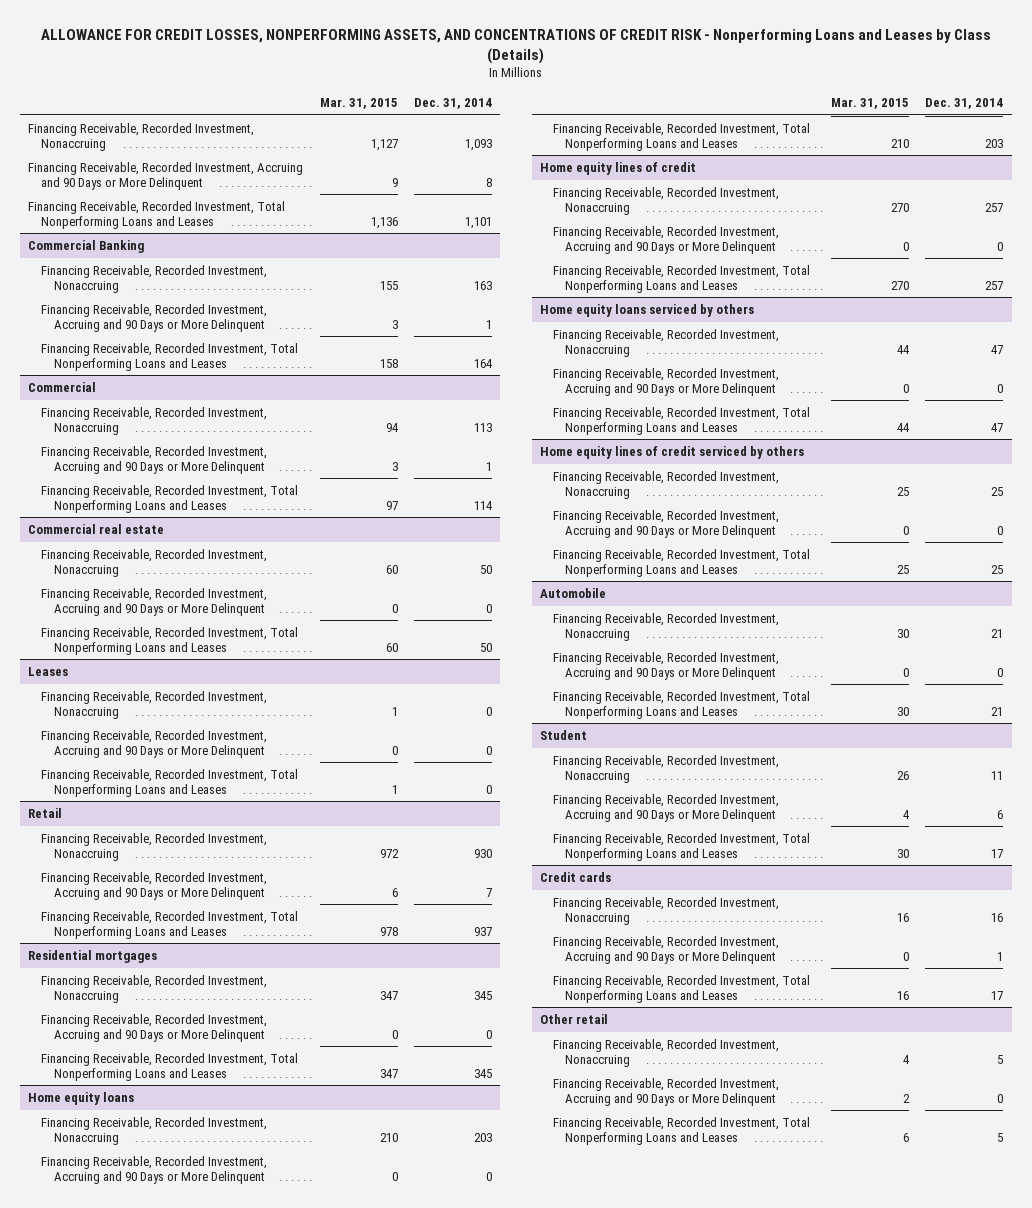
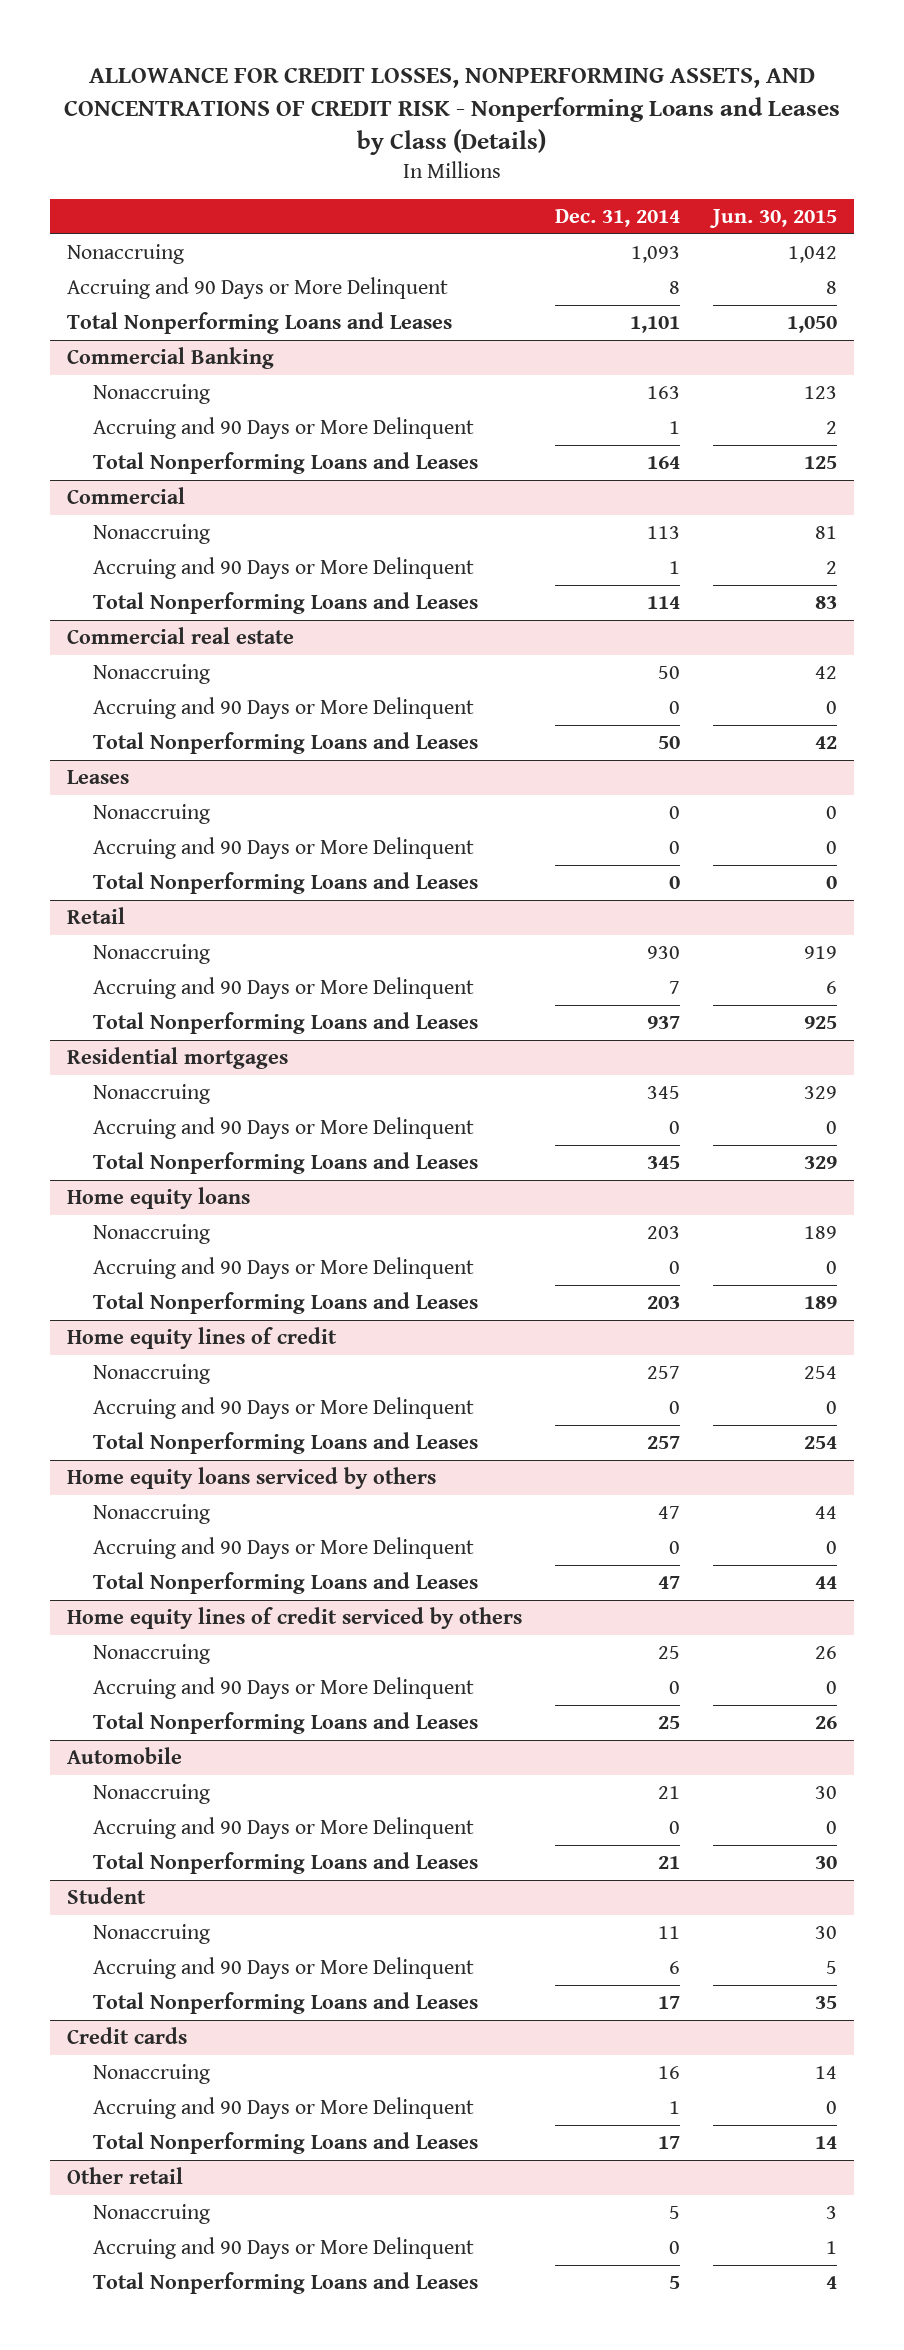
- | Mar. 31, 2015 | Dec. 31, 2014
+ | Dec. 31, 2014 | Jun. 30, 2015
- Financing Receivable, Recorded Investment, Nonaccruing | 1,127 | 1,093
- Financing Receivable, Recorded Investment, Accruing and 90 Days or More Delinquent | 9 | 8
- Financing Receivable, Recorded Investment, Total Nonperforming Loans and Leases | 1,136 | 1,101
+ Nonaccruing | 1,093 | 1,042
+ Accruing and 90 Days or More Delinquent | 8 | 8
+ Total Nonperforming Loans and Leases | 1,101 | 1,050
@ Commercial Banking
- Financing Receivable, Recorded Investment, Nonaccruing | 155 | 163
- Financing Receivable, Recorded Investment, Accruing and 90 Days or More Delinquent | 3 | 1
- Financing Receivable, Recorded Investment, Total Nonperforming Loans and Leases | 158 | 164
+ Nonaccruing | 163 | 123
+ Accruing and 90 Days or More Delinquent | 1 | 2
+ Total Nonperforming Loans and Leases | 164 | 125
@ Commercial
- Financing Receivable, Recorded Investment, Nonaccruing | 94 | 113
- Financing Receivable, Recorded Investment, Accruing and 90 Days or More Delinquent | 3 | 1
- Financing Receivable, Recorded Investment, Total Nonperforming Loans and Leases | 97 | 114
+ Nonaccruing | 113 | 81
+ Accruing and 90 Days or More Delinquent | 1 | 2
+ Total Nonperforming Loans and Leases | 114 | 83
@ Commercial real estate
- Financing Receivable, Recorded Investment, Nonaccruing | 60 | 50
- Financing Receivable, Recorded Investment, Accruing and 90 Days or More Delinquent | 0 | 0
- Financing Receivable, Recorded Investment, Total Nonperforming Loans and Leases | 60 | 50
+ Nonaccruing | 50 | 42
+ Accruing and 90 Days or More Delinquent | 0 | 0
+ Total Nonperforming Loans and Leases | 50 | 42
@ Leases
- Financing Receivable, Recorded Investment, Nonaccruing | 1 | 0
- Financing Receivable, Recorded Investment, Accruing and 90 Days or More Delinquent | 0 | 0
- Financing Receivable, Recorded Investment, Total Nonperforming Loans and Leases | 1 | 0
+ Nonaccruing | 0 | 0
+ Accruing and 90 Days or More Delinquent | 0 | 0
+ Total Nonperforming Loans and Leases | 0 | 0
@ Retail
- Financing Receivable, Recorded Investment, Nonaccruing | 972 | 930
- Financing Receivable, Recorded Investment, Accruing and 90 Days or More Delinquent | 6 | 7
- Financing Receivable, Recorded Investment, Total Nonperforming Loans and Leases | 978 | 937
+ Nonaccruing | 930 | 919
+ Accruing and 90 Days or More Delinquent | 7 | 6
+ Total Nonperforming Loans and Leases | 937 | 925
@ Residential mortgages
- Financing Receivable, Recorded Investment, Nonaccruing | 347 | 345
- Financing Receivable, Recorded Investment, Accruing and 90 Days or More Delinquent | 0 | 0
- Financing Receivable, Recorded Investment, Total Nonperforming Loans and Leases | 347 | 345
+ Nonaccruing | 345 | 329
+ Accruing and 90 Days or More Delinquent | 0 | 0
+ Total Nonperforming Loans and Leases | 345 | 329
@ Home equity loans
- Financing Receivable, Recorded Investment, Nonaccruing | 210 | 203
- Financing Receivable, Recorded Investment, Accruing and 90 Days or More Delinquent | 0 | 0
- Financing Receivable, Recorded Investment, Total Nonperforming Loans and Leases | 210 | 203
+ Nonaccruing | 203 | 189
+ Accruing and 90 Days or More Delinquent | 0 | 0
+ Total Nonperforming Loans and Leases | 203 | 189
@ Home equity lines of credit
- Financing Receivable, Recorded Investment, Nonaccruing | 270 | 257
- Financing Receivable, Recorded Investment, Accruing and 90 Days or More Delinquent | 0 | 0
- Financing Receivable, Recorded Investment, Total Nonperforming Loans and Leases | 270 | 257
+ Nonaccruing | 257 | 254
+ Accruing and 90 Days or More Delinquent | 0 | 0
+ Total Nonperforming Loans and Leases | 257 | 254
@ Home equity loans serviced by others
- Financing Receivable, Recorded Investment, Nonaccruing | 44 | 47
- Financing Receivable, Recorded Investment, Accruing and 90 Days or More Delinquent | 0 | 0
- Financing Receivable, Recorded Investment, Total Nonperforming Loans and Leases | 44 | 47
+ Nonaccruing | 47 | 44
+ Accruing and 90 Days or More Delinquent | 0 | 0
+ Total Nonperforming Loans and Leases | 47 | 44
@ Home equity lines of credit serviced by others
- Financing Receivable, Recorded Investment, Nonaccruing | 25 | 25
- Financing Receivable, Recorded Investment, Accruing and 90 Days or More Delinquent | 0 | 0
- Financing Receivable, Recorded Investment, Total Nonperforming Loans and Leases | 25 | 25
+ Nonaccruing | 25 | 26
+ Accruing and 90 Days or More Delinquent | 0 | 0
+ Total Nonperforming Loans and Leases | 25 | 26
@ Automobile
- Financing Receivable, Recorded Investment, Nonaccruing | 30 | 21
- Financing Receivable, Recorded Investment, Accruing and 90 Days or More Delinquent | 0 | 0
- Financing Receivable, Recorded Investment, Total Nonperforming Loans and Leases | 30 | 21
+ Nonaccruing | 21 | 30
+ Accruing and 90 Days or More Delinquent | 0 | 0
+ Total Nonperforming Loans and Leases | 21 | 30
@ Student
- Financing Receivable, Recorded Investment, Nonaccruing | 26 | 11
- Financing Receivable, Recorded Investment, Accruing and 90 Days or More Delinquent | 4 | 6
- Financing Receivable, Recorded Investment, Total Nonperforming Loans and Leases | 30 | 17
+ Nonaccruing | 11 | 30
+ Accruing and 90 Days or More Delinquent | 6 | 5
+ Total Nonperforming Loans and Leases | 17 | 35
@ Credit cards
- Financing Receivable, Recorded Investment, Nonaccruing | 16 | 16
- Financing Receivable, Recorded Investment, Accruing and 90 Days or More Delinquent | 0 | 1
- Financing Receivable, Recorded Investment, Total Nonperforming Loans and Leases | 16 | 17
+ Nonaccruing | 16 | 14
+ Accruing and 90 Days or More Delinquent | 1 | 0
+ Total Nonperforming Loans and Leases | 17 | 14
@ Other retail
- Financing Receivable, Recorded Investment, Nonaccruing | 4 | 5
- Financing Receivable, Recorded Investment, Accruing and 90 Days or More Delinquent | 2 | 0
- Financing Receivable, Recorded Investment, Total Nonperforming Loans and Leases | 6 | 5
+ Nonaccruing | 5 | 3
+ Accruing and 90 Days or More Delinquent | 0 | 1
+ Total Nonperforming Loans and Leases | 5 | 4

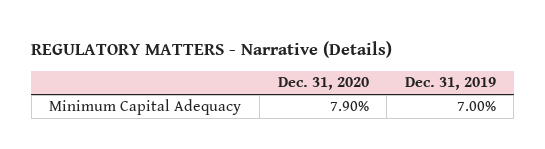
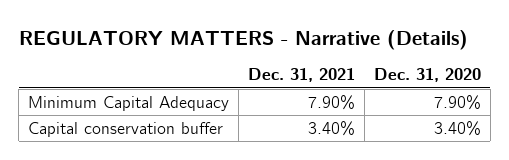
- | Dec. 31, 2020 | Dec. 31, 2019
+ | Dec. 31, 2021 | Dec. 31, 2020
+ Capital conservation buffer | 3.40% | 3.40%

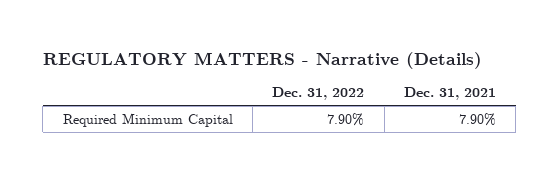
- | Dec. 31, 2021 | Dec. 31, 2020
+ | Dec. 31, 2022 | Dec. 31, 2021
- Minimum Capital Adequacy | 7.90% | 7.90%
- Capital conservation buffer | 3.40% | 3.40%
+ Required Minimum Capital | 7.90% | 7.90%

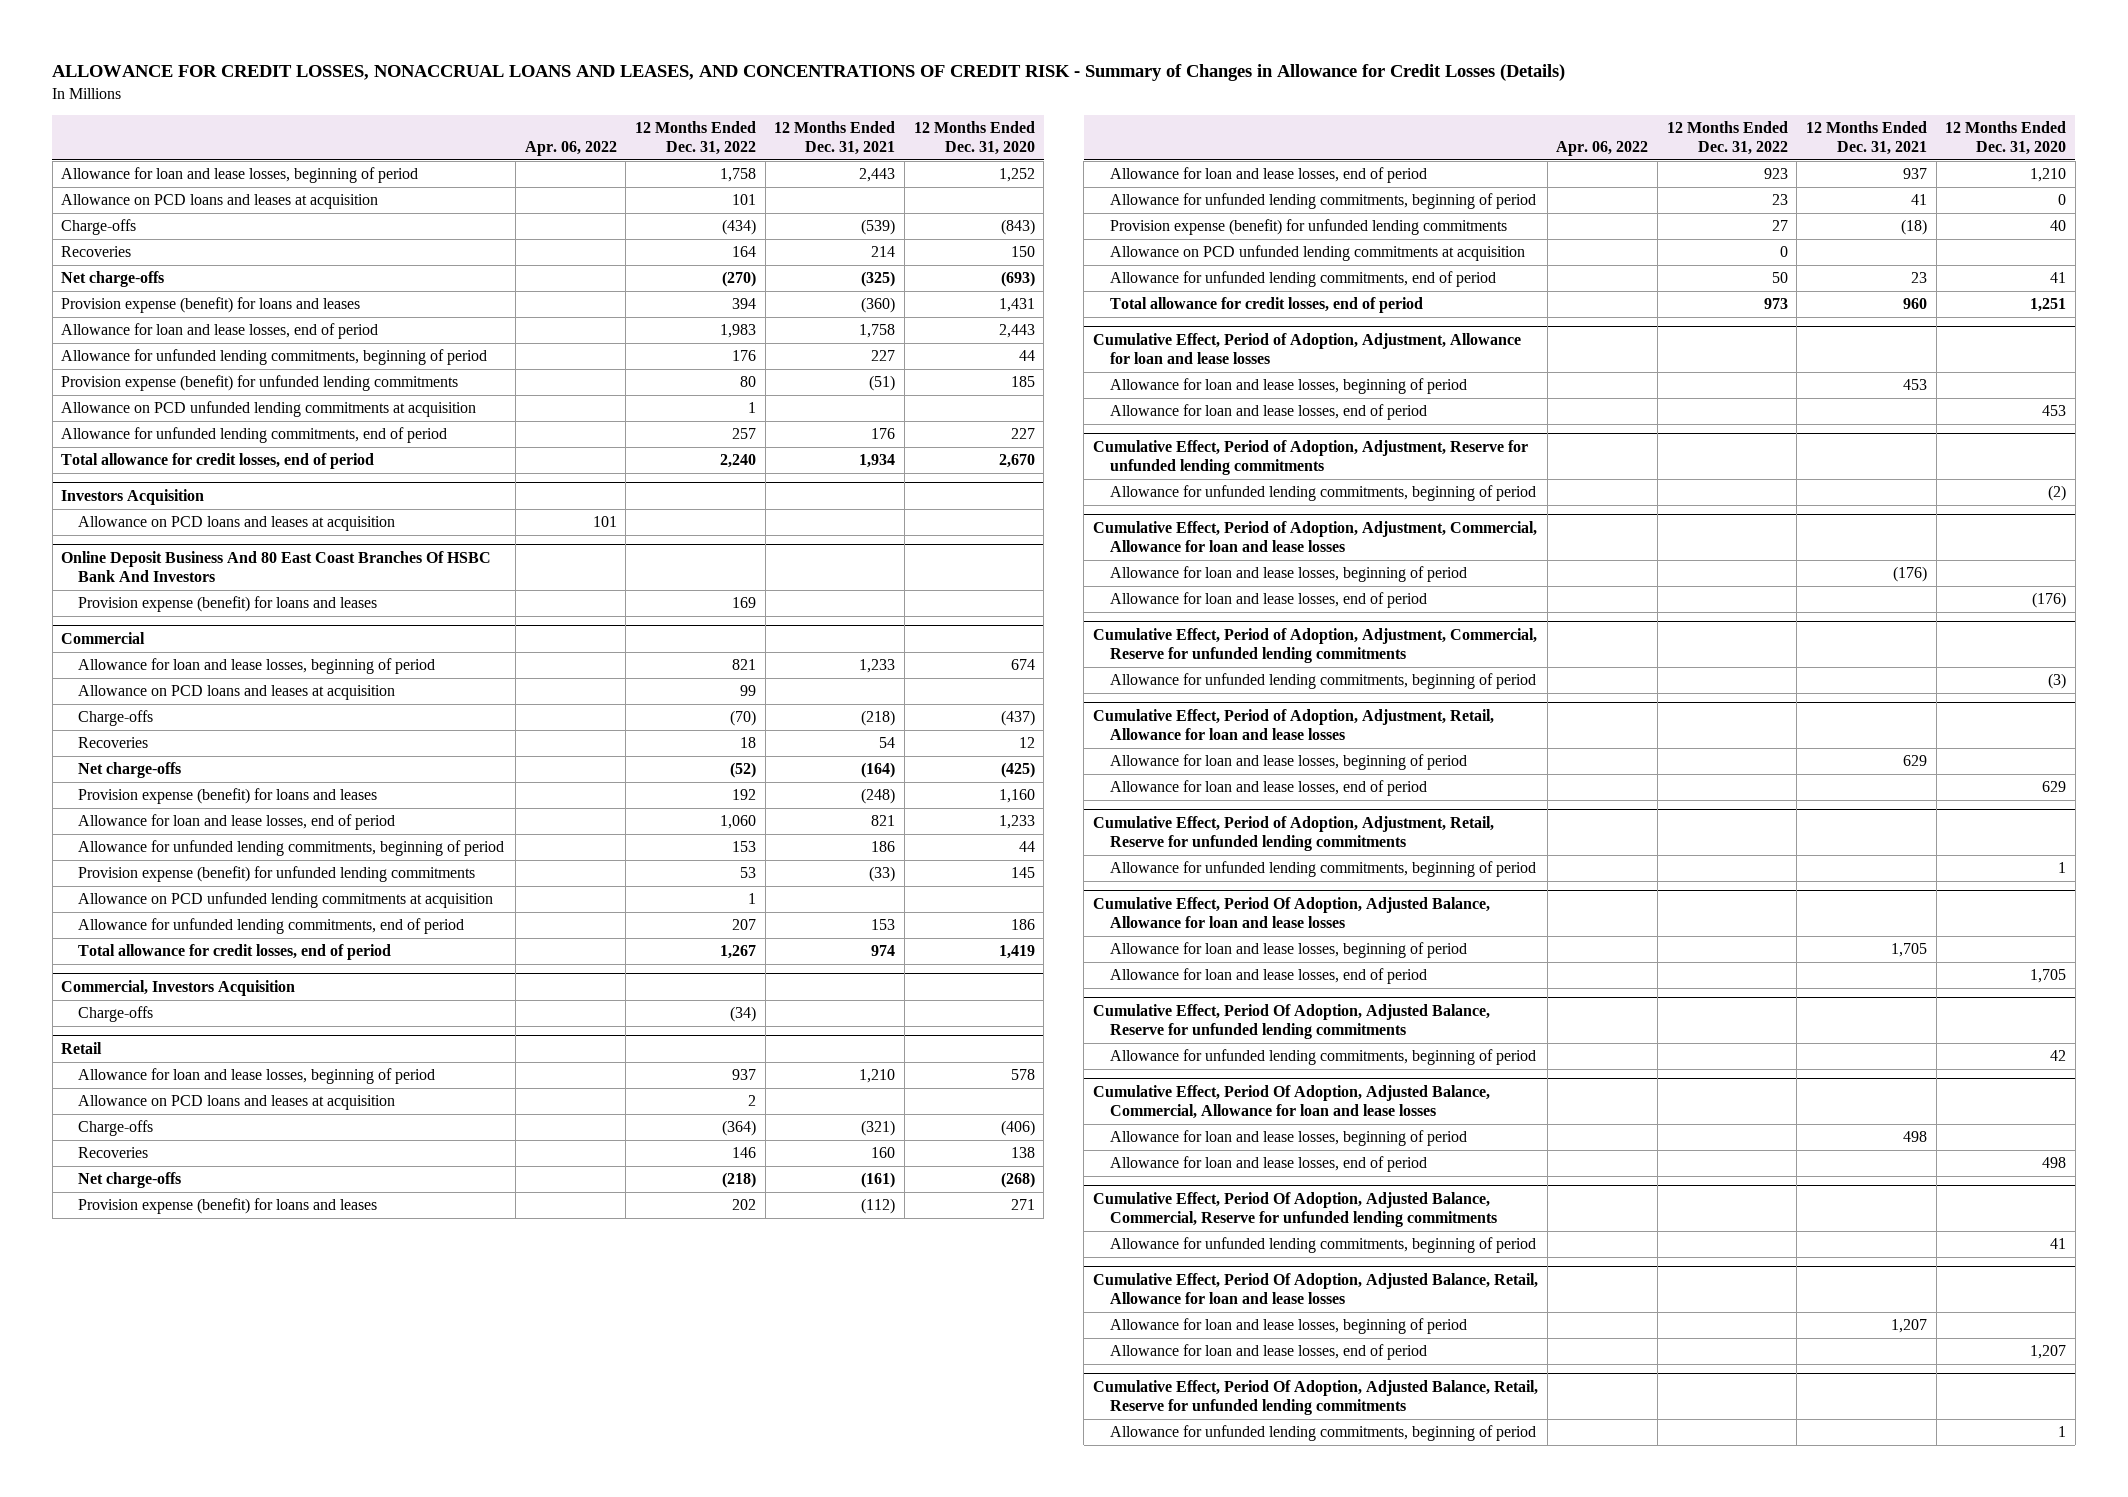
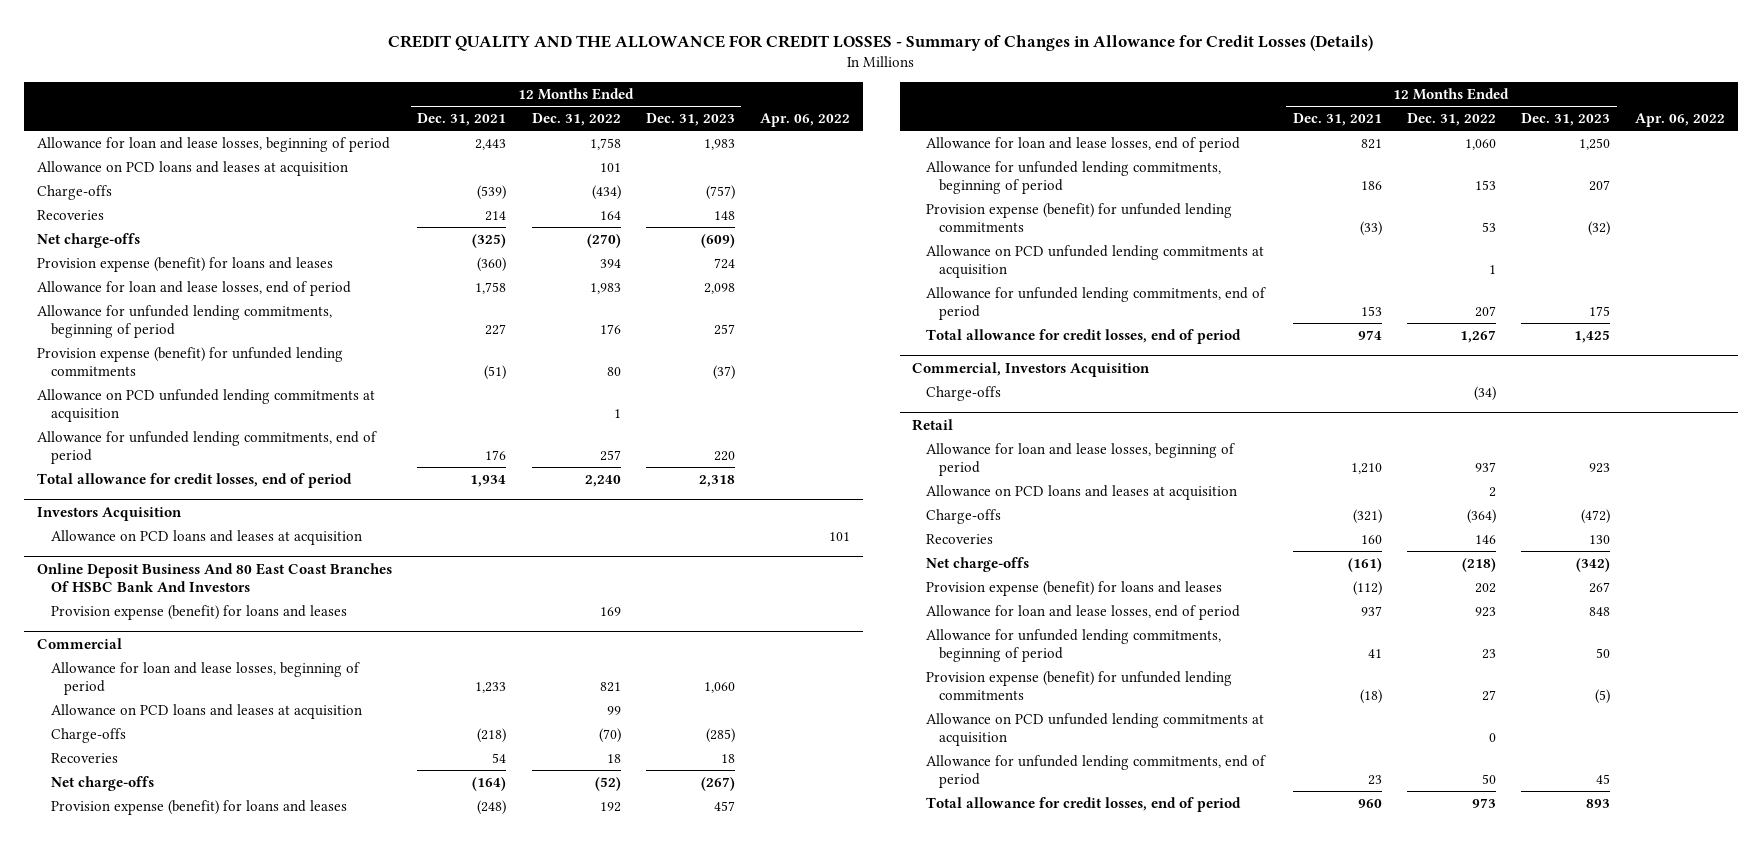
- ALLOWANCE FOR CREDIT LOSSES, NONACCRUAL LOANS AND LEASES, AND CONCENTRATIONS OF CREDIT RISK - Summary of Changes in Allowance for Credit Losses (Details)
+ CREDIT QUALITY AND THE ALLOWANCE FOR CREDIT LOSSES - Summary of Changes in Allowance for Credit Losses (Details)
- | Apr. 06, 2022 | 12 Months Ended Dec. 31, 2022 | 12 Months Ended Dec. 31, 2021 | 12 Months Ended Dec. 31, 2020
+ | 12 Months Ended Dec. 31, 2021 | 12 Months Ended Dec. 31, 2022 | 12 Months Ended Dec. 31, 2023 | Apr. 06, 2022
- Cumulative Effect, Period of Adoption, Adjustment, Allowance for loan and lease losses
- Allowance for loan and lease losses, beginning of period | | | 453 |
- Allowance for loan and lease losses, end of period | | | | 453
- Cumulative Effect, Period of Adoption, Adjustment, Reserve for unfunded lending commitments
- Allowance for unfunded lending commitments, beginning of period | | | | (2)
- Cumulative Effect, Period of Adoption, Adjustment, Commercial, Allowance for loan and lease losses
- Allowance for loan and lease losses, beginning of period | | | (176) |
- Allowance for loan and lease losses, end of period | | | | (176)
- Cumulative Effect, Period of Adoption, Adjustment, Commercial, Reserve for unfunded lending commitments
- Allowance for unfunded lending commitments, beginning of period | | | | (3)
- Cumulative Effect, Period of Adoption, Adjustment, Retail, Allowance for loan and lease losses
- Allowance for loan and lease losses, beginning of period | | | 629 |
- Allowance for loan and lease losses, end of period | | | | 629
- Cumulative Effect, Period of Adoption, Adjustment, Retail, Reserve for unfunded lending commitments
- Allowance for unfunded lending commitments, beginning of period | | | | 1
- Cumulative Effect, Period Of Adoption, Adjusted Balance, Allowance for loan and lease losses
- Allowance for loan and lease losses, beginning of period | | | 1,705 |
- Allowance for loan and lease losses, end of period | | | | 1,705
- Cumulative Effect, Period Of Adoption, Adjusted Balance, Reserve for unfunded lending commitments
- Allowance for unfunded lending commitments, beginning of period | | | | 42
- Cumulative Effect, Period Of Adoption, Adjusted Balance, Commercial, Allowance for loan and lease losses
- Allowance for loan and lease losses, beginning of period | | | 498 |
- Allowance for loan and lease losses, end of period | | | | 498
- Cumulative Effect, Period Of Adoption, Adjusted Balance, Commercial, Reserve for unfunded lending commitments
- Allowance for unfunded lending commitments, beginning of period | | | | 41
- Cumulative Effect, Period Of Adoption, Adjusted Balance, Retail, Allowance for loan and lease losses
- Allowance for loan and lease losses, beginning of period | | | 1,207 |
- Allowance for loan and lease losses, end of period | | | | 1,207
- Cumulative Effect, Period Of Adoption, Adjusted Balance, Retail, Reserve for unfunded lending commitments
- Allowance for unfunded lending commitments, beginning of period | | | | 1

